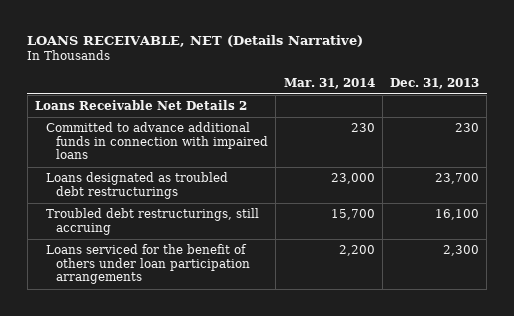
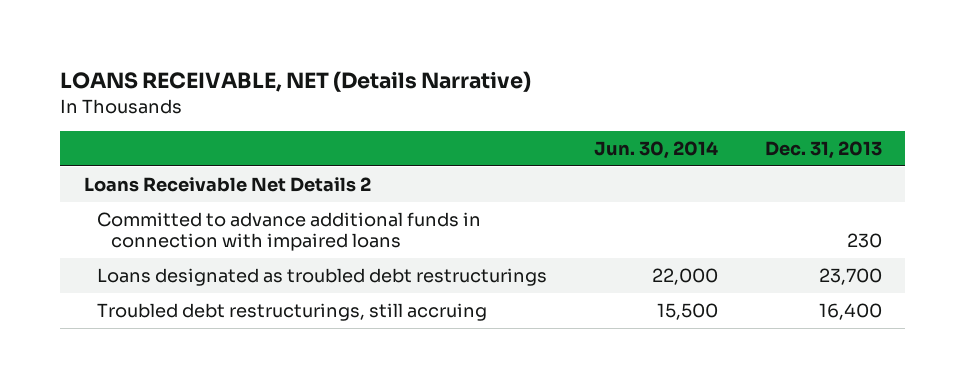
- | Mar. 31, 2014 | Dec. 31, 2013
+ | Jun. 30, 2014 | Dec. 31, 2013
- Troubled debt restructurings, still accruing | 15,700 | 16,100
- Loans serviced for the benefit of others under loan participation arrangements | 2,200 | 2,300
+ Troubled debt restructurings, still accruing | 15,500 | 16,400

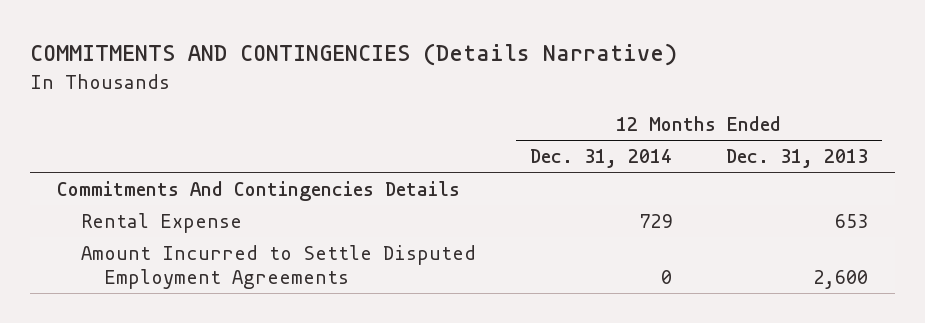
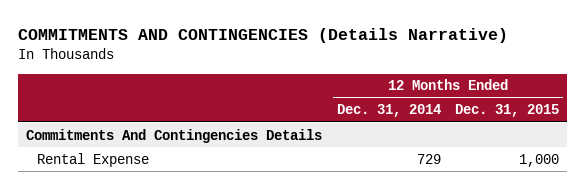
- | 12 Months Ended Dec. 31, 2014 | 12 Months Ended Dec. 31, 2013
+ | 12 Months Ended Dec. 31, 2014 | 12 Months Ended Dec. 31, 2015
- Amount Incurred to Settle Disputed Employment Agreements | 0 | 2,600

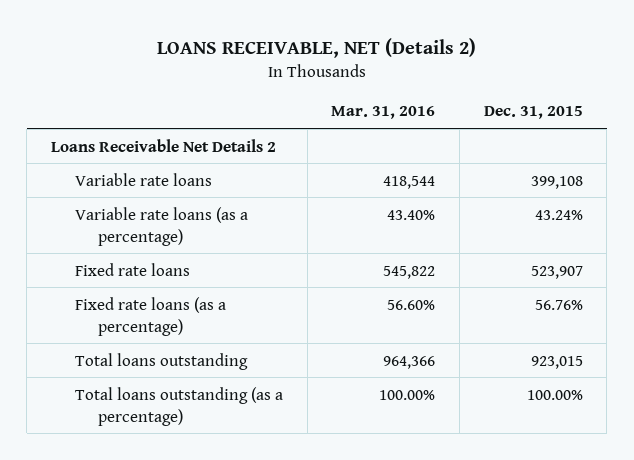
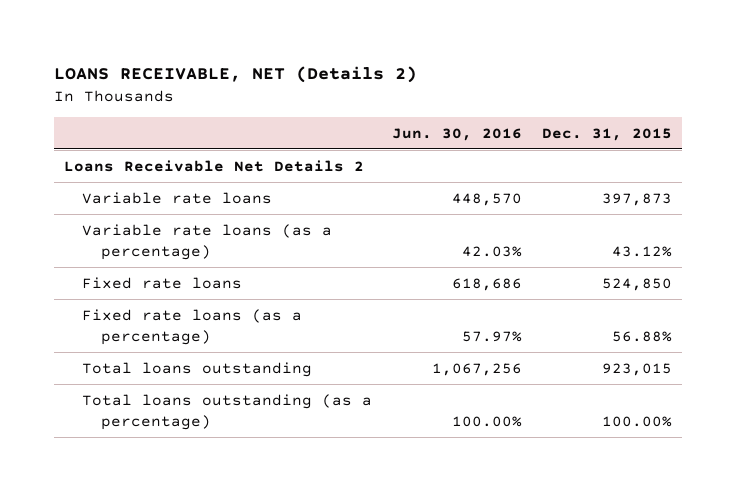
- | Mar. 31, 2016 | Dec. 31, 2015
+ | Jun. 30, 2016 | Dec. 31, 2015
- Variable rate loans | 418,544 | 399,108
- Variable rate loans (as a percentage) | 43.40% | 43.24%
- Fixed rate loans | 545,822 | 523,907
- Fixed rate loans (as a percentage) | 56.60% | 56.76%
+ Variable rate loans | 448,570 | 397,873
+ Variable rate loans (as a percentage) | 42.03% | 43.12%
+ Fixed rate loans | 618,686 | 524,850
+ Fixed rate loans (as a percentage) | 57.97% | 56.88%

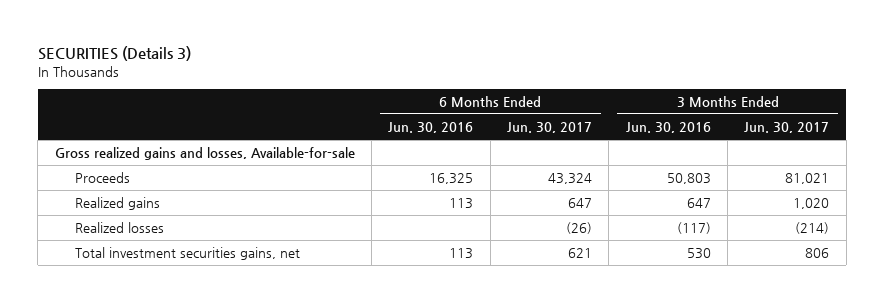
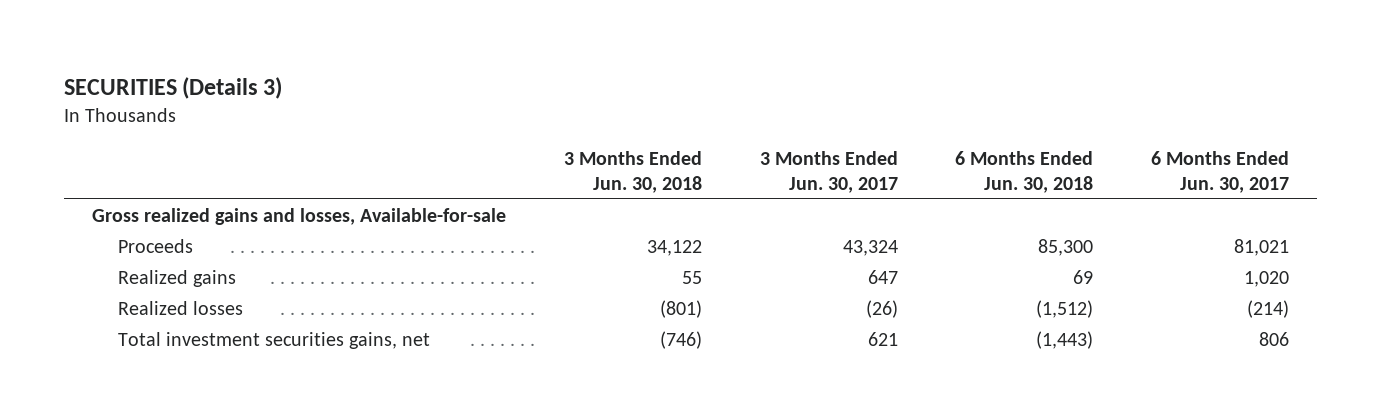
- | 6 Months Ended Jun. 30, 2016 | 6 Months Ended Jun. 30, 2017 | 3 Months Ended Jun. 30, 2016 | 3 Months Ended Jun. 30, 2017
+ | 3 Months Ended Jun. 30, 2018 | 3 Months Ended Jun. 30, 2017 | 6 Months Ended Jun. 30, 2018 | 6 Months Ended Jun. 30, 2017
- Proceeds | 16,325 | 43,324 | 50,803 | 81,021
- Realized gains | 113 | 647 | 647 | 1,020
- Realized losses | | (26) | (117) | (214)
- Total investment securities gains, net | 113 | 621 | 530 | 806
+ Proceeds | 34,122 | 43,324 | 85,300 | 81,021
+ Realized gains | 55 | 647 | 69 | 1,020
+ Realized losses | (801) | (26) | (1,512) | (214)
+ Total investment securities gains, net | (746) | 621 | (1,443) | 806

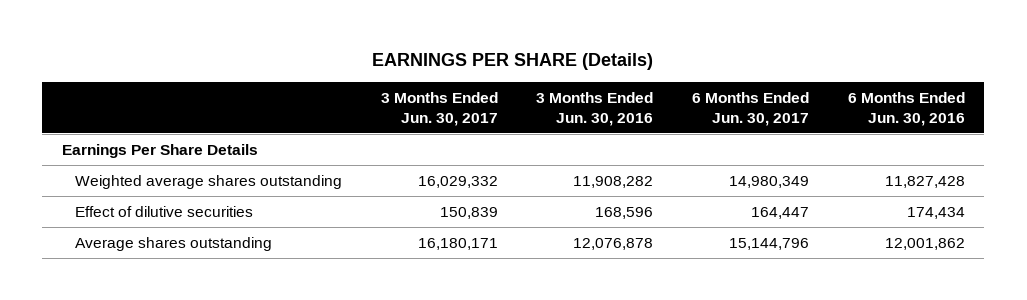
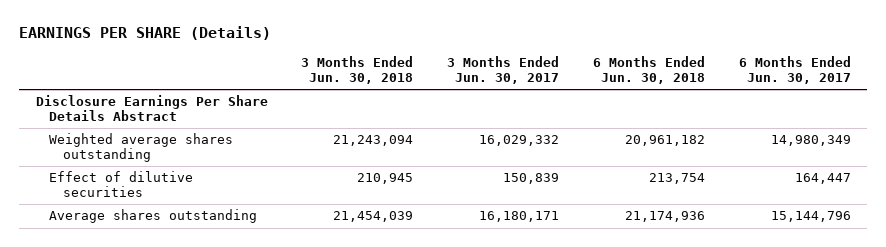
- | 3 Months Ended Jun. 30, 2017 | 3 Months Ended Jun. 30, 2016 | 6 Months Ended Jun. 30, 2017 | 6 Months Ended Jun. 30, 2016
+ | 3 Months Ended Jun. 30, 2018 | 3 Months Ended Jun. 30, 2017 | 6 Months Ended Jun. 30, 2018 | 6 Months Ended Jun. 30, 2017
- Earnings Per Share Details
+ Disclosure Earnings Per Share Details Abstract

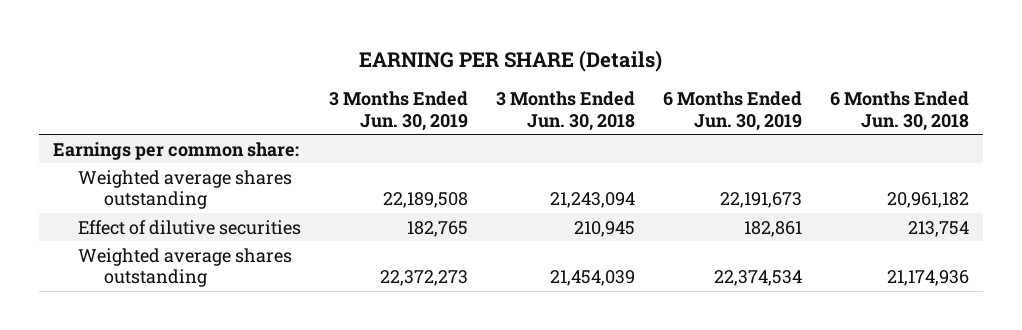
- EARNINGS PER SHARE (Details)
+ EARNING PER SHARE (Details)
- | 3 Months Ended Jun. 30, 2018 | 3 Months Ended Jun. 30, 2017 | 6 Months Ended Jun. 30, 2018 | 6 Months Ended Jun. 30, 2017
+ | 3 Months Ended Jun. 30, 2019 | 3 Months Ended Jun. 30, 2018 | 6 Months Ended Jun. 30, 2019 | 6 Months Ended Jun. 30, 2018
- Disclosure Earnings Per Share Details Abstract
+ Earnings per common share:
- Average shares outstanding | 21,454,039 | 16,180,171 | 21,174,936 | 15,144,796
+ Weighted average shares outstanding | 22,372,273 | 21,454,039 | 22,374,534 | 21,174,936

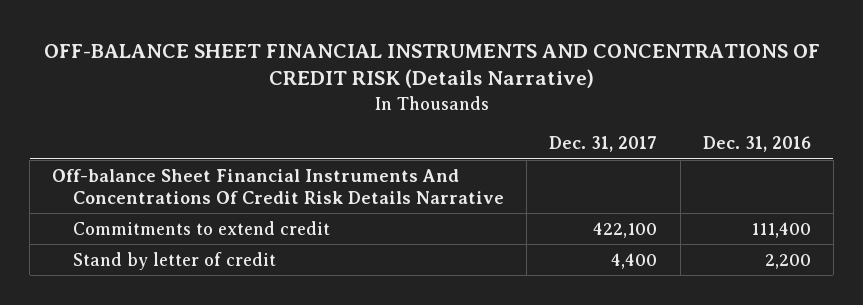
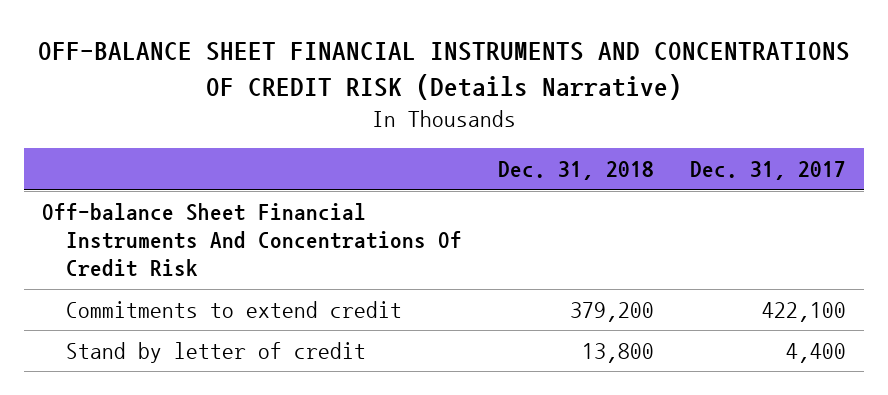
- | Dec. 31, 2017 | Dec. 31, 2016
+ | Dec. 31, 2018 | Dec. 31, 2017
- Off-balance Sheet Financial Instruments And Concentrations Of Credit Risk Details Narrative
+ Off-balance Sheet Financial Instruments And Concentrations Of Credit Risk

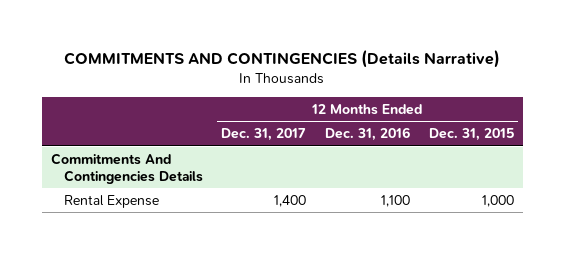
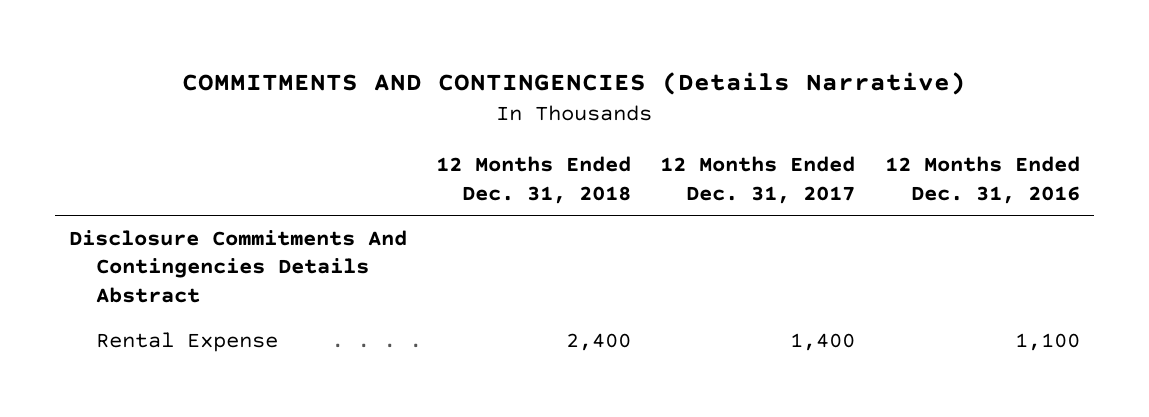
- | 12 Months Ended Dec. 31, 2017 | 12 Months Ended Dec. 31, 2016 | 12 Months Ended Dec. 31, 2015
+ | 12 Months Ended Dec. 31, 2018 | 12 Months Ended Dec. 31, 2017 | 12 Months Ended Dec. 31, 2016
- Commitments And Contingencies Details
+ Disclosure Commitments And Contingencies Details Abstract

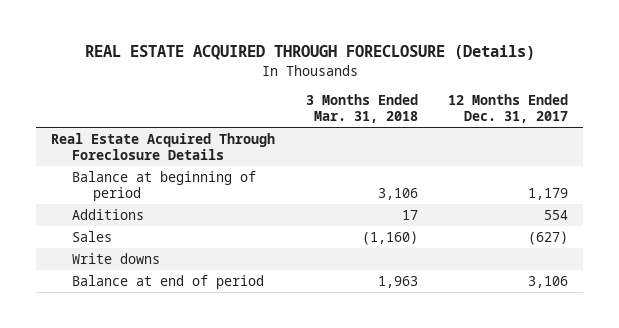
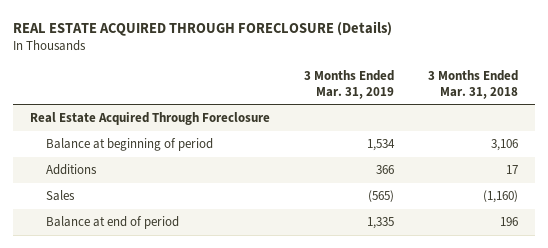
- | 3 Months Ended Mar. 31, 2018 | 12 Months Ended Dec. 31, 2017
+ | 3 Months Ended Mar. 31, 2019 | 3 Months Ended Mar. 31, 2018
- Real Estate Acquired Through Foreclosure Details
+ Real Estate Acquired Through Foreclosure
- Write downs
- Balance at end of period | 1,963 | 3,106
+ Balance at end of period | 1,335 | 196

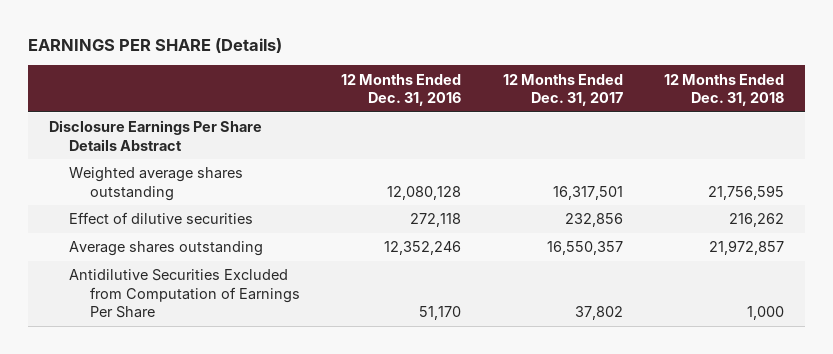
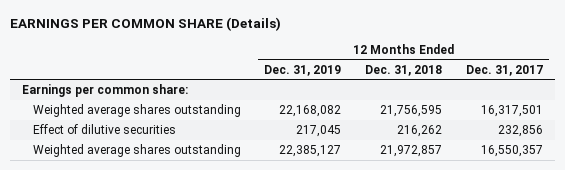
- EARNINGS PER SHARE (Details)
+ EARNINGS PER COMMON SHARE (Details)
- | 12 Months Ended Dec. 31, 2016 | 12 Months Ended Dec. 31, 2017 | 12 Months Ended Dec. 31, 2018
+ | 12 Months Ended Dec. 31, 2019 | 12 Months Ended Dec. 31, 2018 | 12 Months Ended Dec. 31, 2017
- Disclosure Earnings Per Share Details Abstract
+ Earnings per common share:
- Average shares outstanding | 12,352,246 | 16,550,357 | 21,972,857
- Antidilutive Securities Excluded from Computation of Earnings Per Share | 51,170 | 37,802 | 1,000
+ Weighted average shares outstanding | 22,385,127 | 21,972,857 | 16,550,357

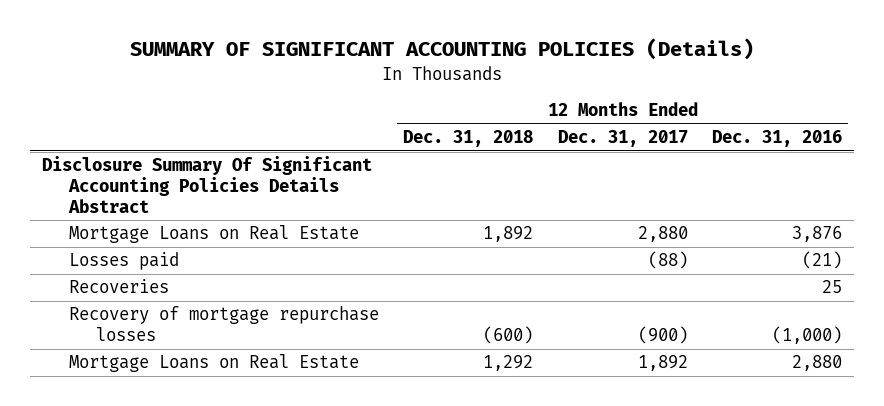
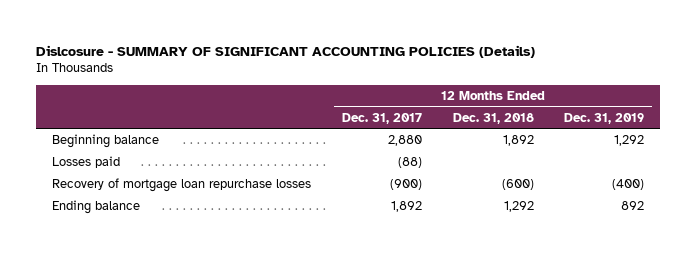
- SUMMARY OF SIGNIFICANT ACCOUNTING POLICIES (Details)
+ Dislcosure - SUMMARY OF SIGNIFICANT ACCOUNTING POLICIES (Details)
- | 12 Months Ended Dec. 31, 2018 | 12 Months Ended Dec. 31, 2017 | 12 Months Ended Dec. 31, 2016
+ | 12 Months Ended Dec. 31, 2017 | 12 Months Ended Dec. 31, 2018 | 12 Months Ended Dec. 31, 2019
- Disclosure Summary Of Significant Accounting Policies Details Abstract
- Mortgage Loans on Real Estate | 1,892 | 2,880 | 3,876
+ Beginning balance | 2,880 | 1,892 | 1,292
- Recoveries | | | 25
- Recovery of mortgage repurchase losses | (600) | (900) | (1,000)
- Mortgage Loans on Real Estate | 1,292 | 1,892 | 2,880
+ Recovery of mortgage loan repurchase losses | (900) | (600) | (400)
+ Ending balance | 1,892 | 1,292 | 892

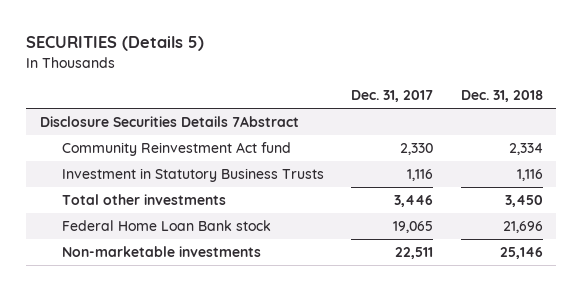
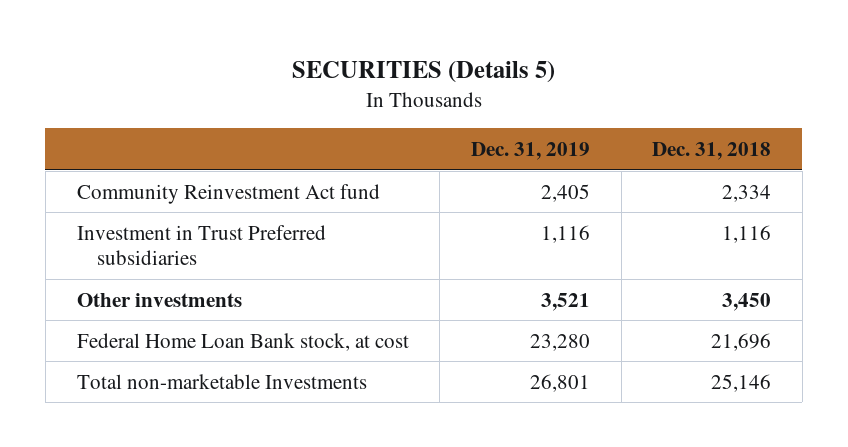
- | Dec. 31, 2017 | Dec. 31, 2018
+ | Dec. 31, 2019 | Dec. 31, 2018
- Disclosure Securities Details 7Abstract
- Investment in Statutory Business Trusts | 1,116 | 1,116
- Total other investments | 3,446 | 3,450
- Federal Home Loan Bank stock | 19,065 | 21,696
- Non-marketable investments | 22,511 | 25,146
+ Investment in Trust Preferred subsidiaries | 1,116 | 1,116
+ Other investments | 3,521 | 3,450
+ Federal Home Loan Bank stock, at cost | 23,280 | 21,696
+ Total non-marketable Investments | 26,801 | 25,146

